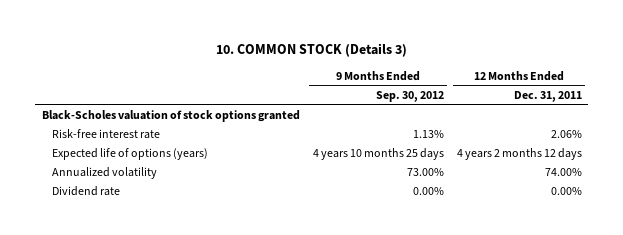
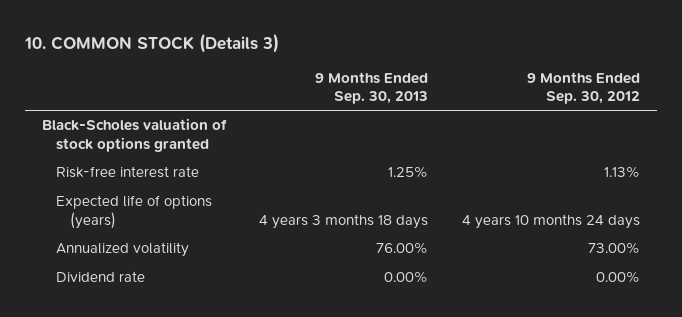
- | 9 Months Ended Sep. 30, 2012 | 12 Months Ended Dec. 31, 2011
+ | 9 Months Ended Sep. 30, 2013 | 9 Months Ended Sep. 30, 2012
- Expected life of options (years) | 4 years 10 months 25 days | 4 years 2 months 12 days
+ Expected life of options (years) | 4 years 3 months 18 days | 4 years 10 months 24 days

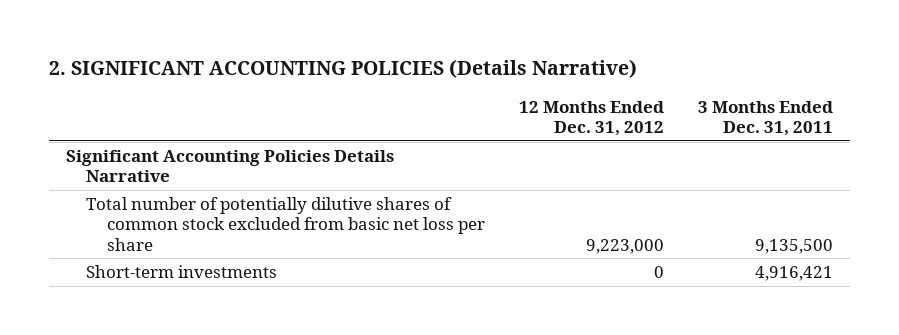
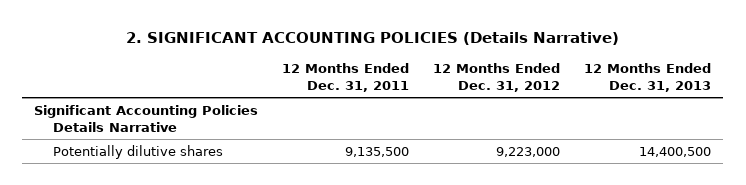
- | 12 Months Ended Dec. 31, 2012 | 3 Months Ended Dec. 31, 2011
+ | 12 Months Ended Dec. 31, 2011 | 12 Months Ended Dec. 31, 2012 | 12 Months Ended Dec. 31, 2013
- Total number of potentially dilutive shares of common stock excluded from basic net loss per share | 9,223,000 | 9,135,500
- Short-term investments | 0 | 4,916,421
+ Potentially dilutive shares | 9,135,500 | 9,223,000 | 14,400,500

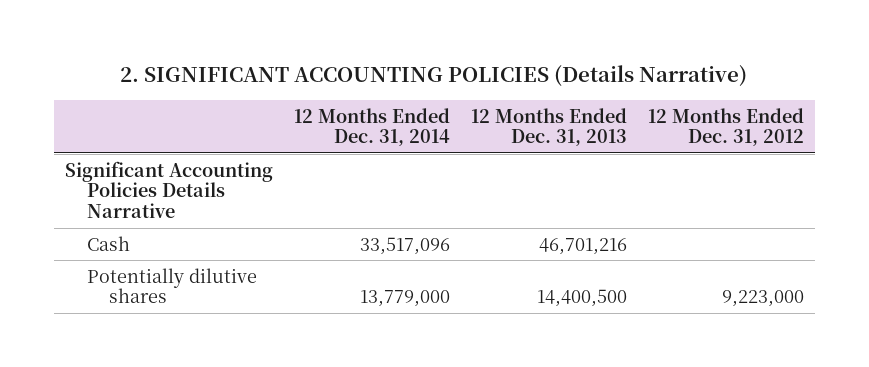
- | 12 Months Ended Dec. 31, 2011 | 12 Months Ended Dec. 31, 2012 | 12 Months Ended Dec. 31, 2013
+ | 12 Months Ended Dec. 31, 2014 | 12 Months Ended Dec. 31, 2013 | 12 Months Ended Dec. 31, 2012
+ Cash | 33,517,096 | 46,701,216 |

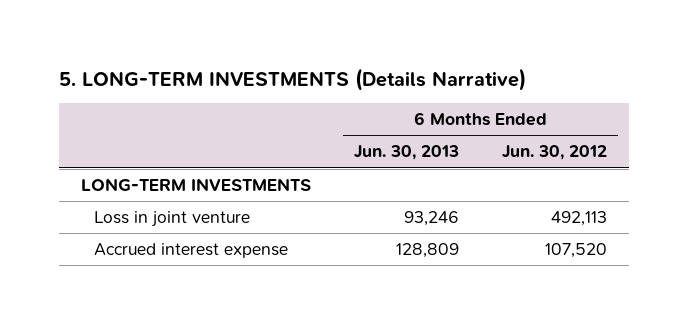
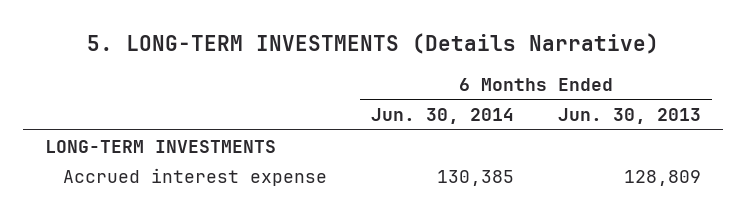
- | 6 Months Ended Jun. 30, 2013 | 6 Months Ended Jun. 30, 2012
+ | 6 Months Ended Jun. 30, 2014 | 6 Months Ended Jun. 30, 2013
- Loss in joint venture | 93,246 | 492,113

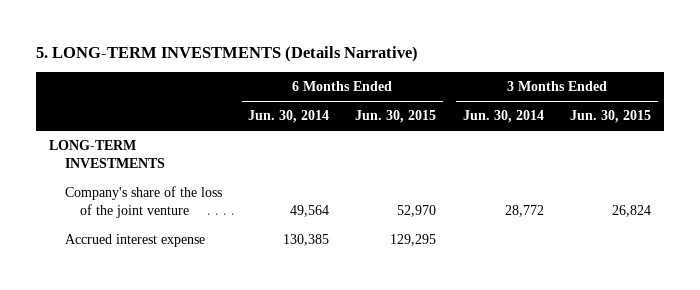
- | 6 Months Ended Jun. 30, 2014 | 6 Months Ended Jun. 30, 2013
+ | 6 Months Ended Jun. 30, 2014 | 6 Months Ended Jun. 30, 2015 | 3 Months Ended Jun. 30, 2014 | 3 Months Ended Jun. 30, 2015
+ Company's share of the loss of the joint venture | 49,564 | 52,970 | 28,772 | 26,824

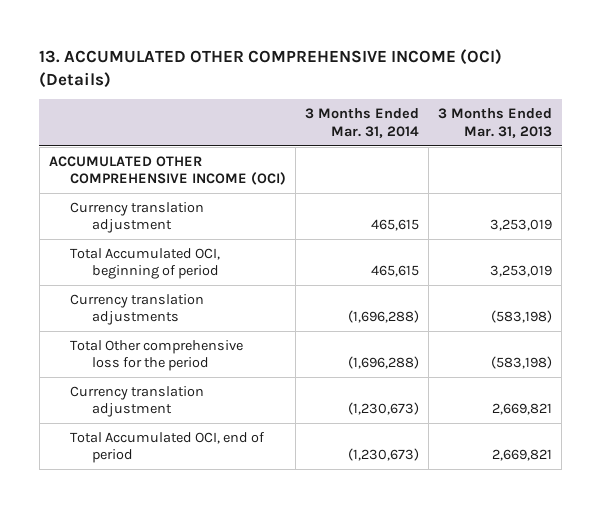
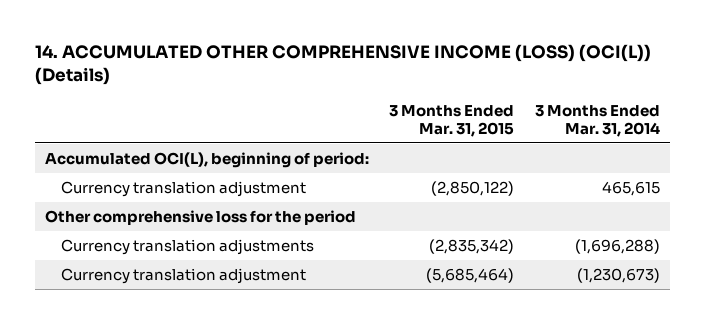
- 13. ACCUMULATED OTHER COMPREHENSIVE INCOME (OCI) (Details)
+ 14. ACCUMULATED OTHER COMPREHENSIVE INCOME (LOSS) (OCI(L)) (Details)
- | 3 Months Ended Mar. 31, 2014 | 3 Months Ended Mar. 31, 2013
+ | 3 Months Ended Mar. 31, 2015 | 3 Months Ended Mar. 31, 2014
- ACCUMULATED OTHER COMPREHENSIVE INCOME (OCI)
+ Accumulated OCI(L), beginning of period:
- Total Accumulated OCI, beginning of period | 465,615 | 3,253,019
+ Other comprehensive loss for the period
- Total Other comprehensive loss for the period | (1,696,288) | (583,198)
- Total Accumulated OCI, end of period | (1,230,673) | 2,669,821

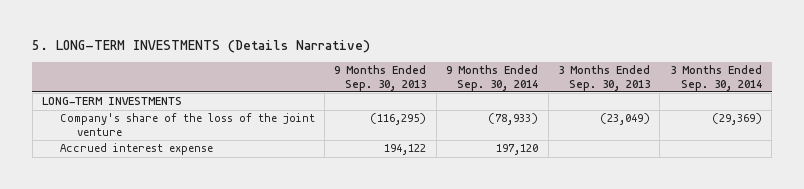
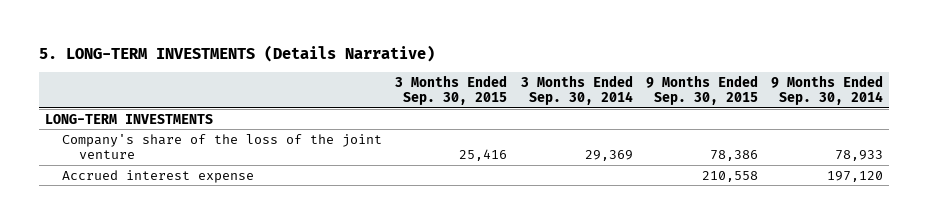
- | 9 Months Ended Sep. 30, 2013 | 9 Months Ended Sep. 30, 2014 | 3 Months Ended Sep. 30, 2013 | 3 Months Ended Sep. 30, 2014
+ | 3 Months Ended Sep. 30, 2015 | 3 Months Ended Sep. 30, 2014 | 9 Months Ended Sep. 30, 2015 | 9 Months Ended Sep. 30, 2014
- Company's share of the loss of the joint venture | (116,295) | (78,933) | (23,049) | (29,369)
+ Company's share of the loss of the joint venture | 25,416 | 29,369 | 78,386 | 78,933

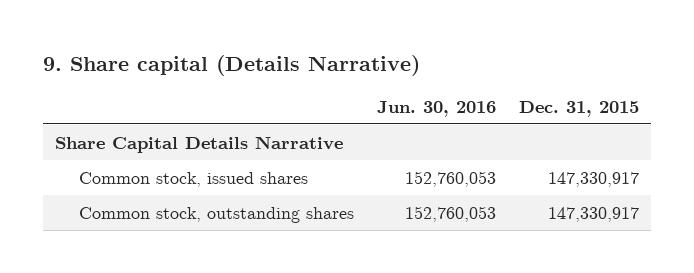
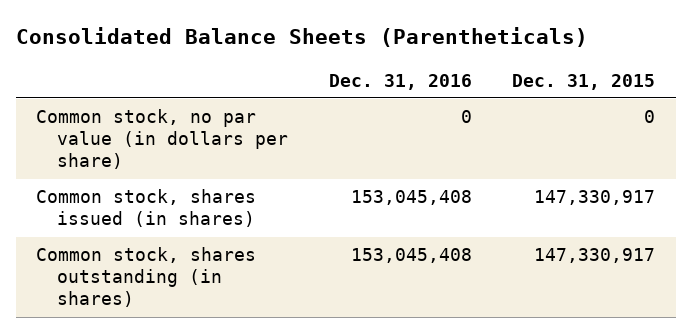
- 9. Share capital (Details Narrative)
+ Consolidated Balance Sheets (Parentheticals)
- | Jun. 30, 2016 | Dec. 31, 2015
+ | Dec. 31, 2016 | Dec. 31, 2015
- Share Capital Details Narrative
- Common stock, issued shares | 152,760,053 | 147,330,917
- Common stock, outstanding shares | 152,760,053 | 147,330,917
+ Common stock, no par value (in dollars per share) | 0 | 0
+ Common stock, shares issued (in shares) | 153,045,408 | 147,330,917
+ Common stock, shares outstanding (in shares) | 153,045,408 | 147,330,917

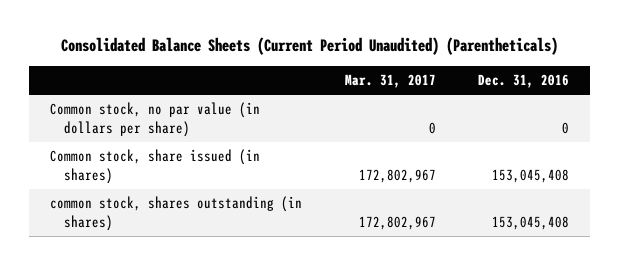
- Consolidated Balance Sheets (Parentheticals)
+ Consolidated Balance Sheets (Current Period Unaudited) (Parentheticals)
- | Dec. 31, 2016 | Dec. 31, 2015
+ | Mar. 31, 2017 | Dec. 31, 2016
- Common stock, shares issued (in shares) | 153,045,408 | 147,330,917
- Common stock, shares outstanding (in shares) | 153,045,408 | 147,330,917
+ Common stock, share issued (in shares) | 172,802,967 | 153,045,408
+ common stock, shares outstanding (in shares) | 172,802,967 | 153,045,408

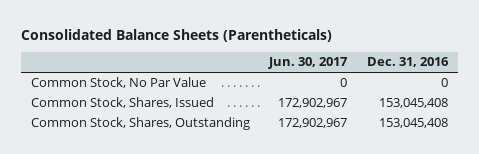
- Consolidated Balance Sheets (Current Period Unaudited) (Parentheticals)
+ Consolidated Balance Sheets (Parentheticals)
- | Mar. 31, 2017 | Dec. 31, 2016
+ | Jun. 30, 2017 | Dec. 31, 2016
- Common stock, no par value (in dollars per share) | 0 | 0
- Common stock, share issued (in shares) | 172,802,967 | 153,045,408
- common stock, shares outstanding (in shares) | 172,802,967 | 153,045,408
+ Common Stock, No Par Value | 0 | 0
+ Common Stock, Shares, Issued | 172,902,967 | 153,045,408
+ Common Stock, Shares, Outstanding | 172,902,967 | 153,045,408

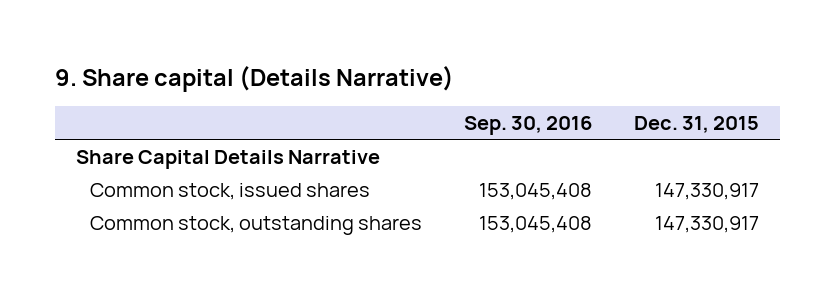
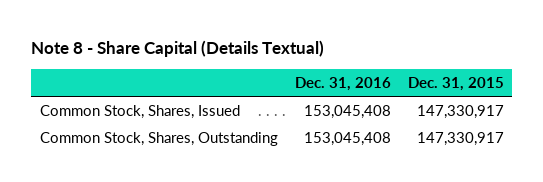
- 9. Share capital (Details Narrative)
+ Note 8 - Share Capital (Details Textual)
- | Sep. 30, 2016 | Dec. 31, 2015
+ | Dec. 31, 2016 | Dec. 31, 2015
- Share Capital Details Narrative
- Common stock, issued shares | 153,045,408 | 147,330,917
- Common stock, outstanding shares | 153,045,408 | 147,330,917
+ Common Stock, Shares, Issued | 153,045,408 | 147,330,917
+ Common Stock, Shares, Outstanding | 153,045,408 | 147,330,917

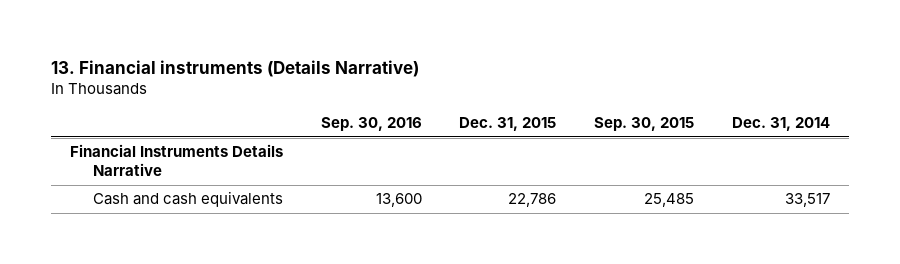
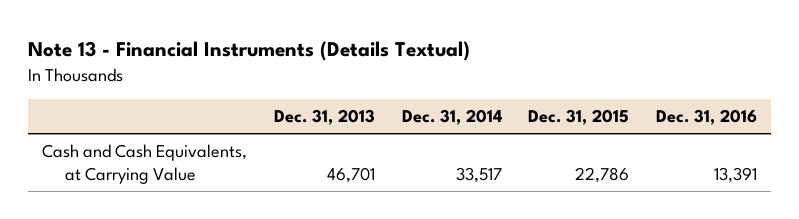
- 13. Financial instruments (Details Narrative)
+ Note 13 - Financial Instruments (Details Textual)
- | Sep. 30, 2016 | Dec. 31, 2015 | Sep. 30, 2015 | Dec. 31, 2014
+ | Dec. 31, 2013 | Dec. 31, 2014 | Dec. 31, 2015 | Dec. 31, 2016
- Financial Instruments Details Narrative
- Cash and cash equivalents | 13,600 | 22,786 | 25,485 | 33,517
+ Cash and Cash Equivalents, at Carrying Value | 46,701 | 33,517 | 22,786 | 13,391

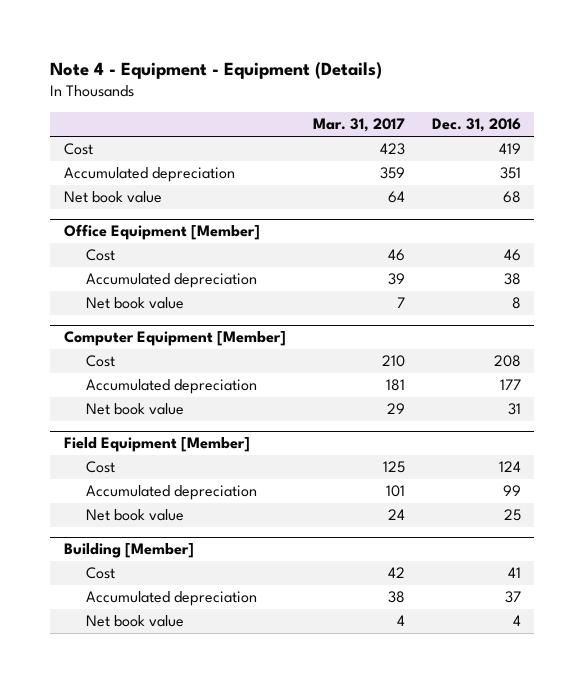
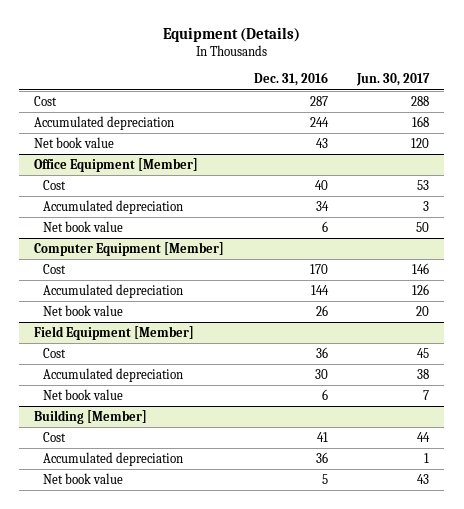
- Note 4 - Equipment - Equipment (Details)
+ Equipment (Details)
- | Mar. 31, 2017 | Dec. 31, 2016
+ | Dec. 31, 2016 | Jun. 30, 2017
- Cost | 423 | 419
- Accumulated depreciation | 359 | 351
- Net book value | 64 | 68
+ Cost | 287 | 288
+ Accumulated depreciation | 244 | 168
+ Net book value | 43 | 120
@ Office Equipment [Member]
- Cost | 46 | 46
- Accumulated depreciation | 39 | 38
- Net book value | 7 | 8
+ Cost | 40 | 53
+ Accumulated depreciation | 34 | 3
+ Net book value | 6 | 50
@ Computer Equipment [Member]
- Cost | 210 | 208
- Accumulated depreciation | 181 | 177
- Net book value | 29 | 31
+ Cost | 170 | 146
+ Accumulated depreciation | 144 | 126
+ Net book value | 26 | 20
@ Field Equipment [Member]
- Cost | 125 | 124
- Accumulated depreciation | 101 | 99
- Net book value | 24 | 25
+ Cost | 36 | 45
+ Accumulated depreciation | 30 | 38
+ Net book value | 6 | 7
@ Building [Member]
- Accumulated depreciation | 38 | 37
- Net book value | 4 | 4
+ Accumulated depreciation | 36 | 1
+ Net book value | 5 | 43

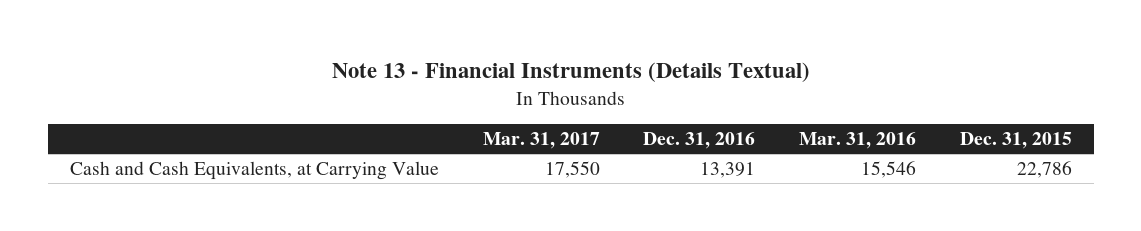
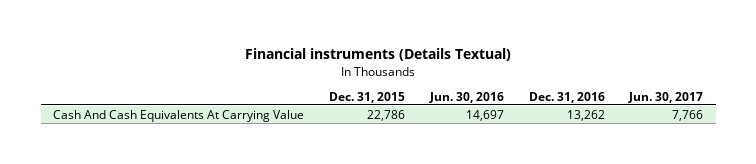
- Note 13 - Financial Instruments (Details Textual)
+ Financial instruments (Details Textual)
- | Mar. 31, 2017 | Dec. 31, 2016 | Mar. 31, 2016 | Dec. 31, 2015
+ | Dec. 31, 2015 | Jun. 30, 2016 | Dec. 31, 2016 | Jun. 30, 2017
- Cash and Cash Equivalents, at Carrying Value | 17,550 | 13,391 | 15,546 | 22,786
+ Cash And Cash Equivalents At Carrying Value | 22,786 | 14,697 | 13,262 | 7,766

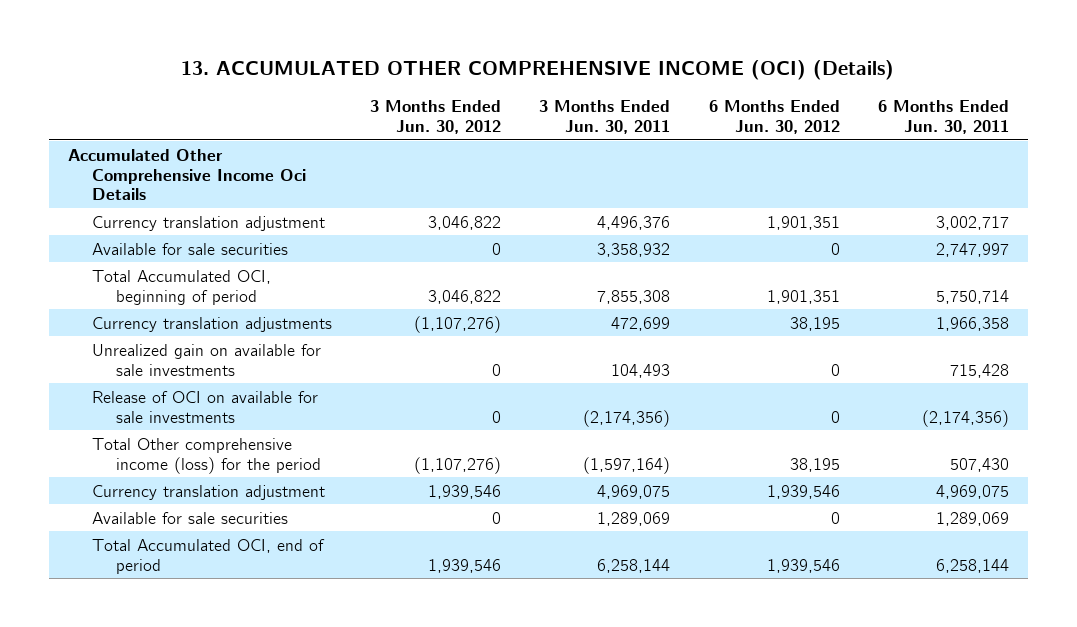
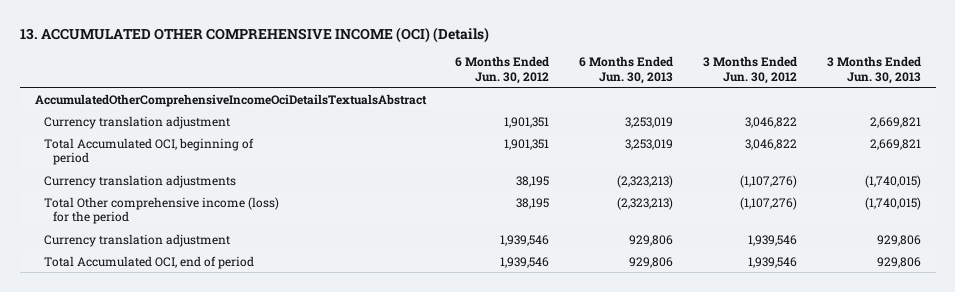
- | 3 Months Ended Jun. 30, 2012 | 3 Months Ended Jun. 30, 2011 | 6 Months Ended Jun. 30, 2012 | 6 Months Ended Jun. 30, 2011
+ | 6 Months Ended Jun. 30, 2012 | 6 Months Ended Jun. 30, 2013 | 3 Months Ended Jun. 30, 2012 | 3 Months Ended Jun. 30, 2013
- Accumulated Other Comprehensive Income Oci Details
+ AccumulatedOtherComprehensiveIncomeOciDetailsTextualsAbstract
- Available for sale securities | 0 | 3,358,932 | 0 | 2,747,997
- Unrealized gain on available for sale investments | 0 | 104,493 | 0 | 715,428
- Release of OCI on available for sale investments | 0 | (2,174,356) | 0 | (2,174,356)
- Available for sale securities | 0 | 1,289,069 | 0 | 1,289,069

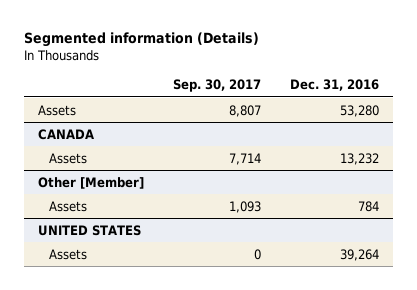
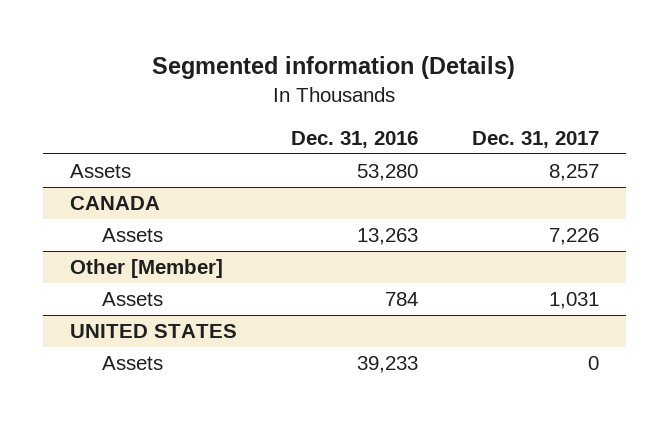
- | Sep. 30, 2017 | Dec. 31, 2016
+ | Dec. 31, 2016 | Dec. 31, 2017
@ CANADA
- Assets | 7,714 | 13,232
+ Assets | 13,263 | 7,226
@ UNITED STATES
- Assets | 0 | 39,264
+ Assets | 39,233 | 0

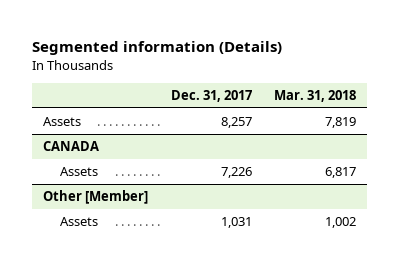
- | Dec. 31, 2016 | Dec. 31, 2017
+ | Dec. 31, 2017 | Mar. 31, 2018
- UNITED STATES
- Assets | 39,233 | 0

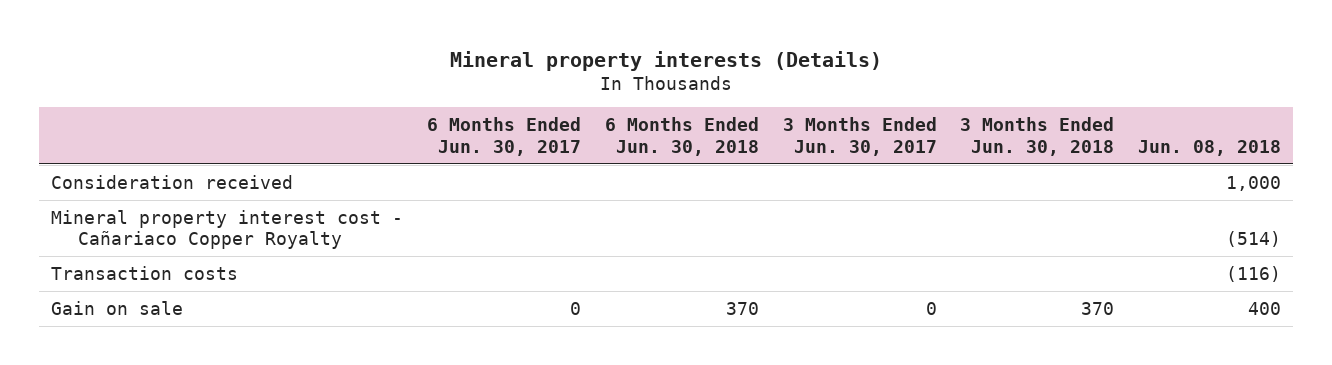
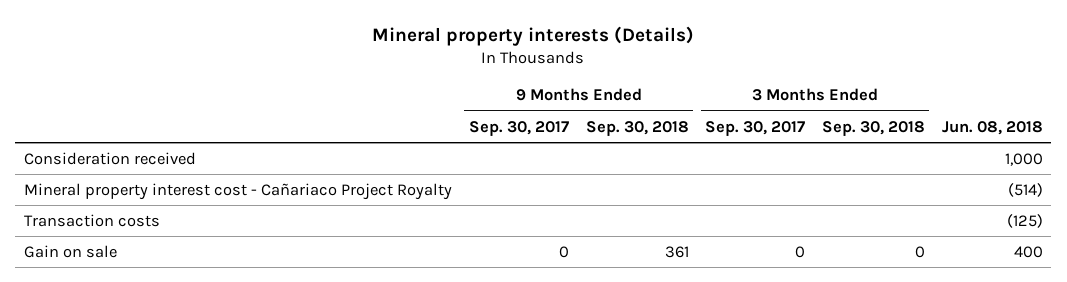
- | 6 Months Ended Jun. 30, 2017 | 6 Months Ended Jun. 30, 2018 | 3 Months Ended Jun. 30, 2017 | 3 Months Ended Jun. 30, 2018 | Jun. 08, 2018
+ | 9 Months Ended Sep. 30, 2017 | 9 Months Ended Sep. 30, 2018 | 3 Months Ended Sep. 30, 2017 | 3 Months Ended Sep. 30, 2018 | Jun. 08, 2018
- Mineral property interest cost - Cañariaco Copper Royalty | | | | | (514)
- Transaction costs | | | | | (116)
+ Mineral property interest cost - Cañariaco Project Royalty | | | | | (514)
+ Transaction costs | | | | | (125)

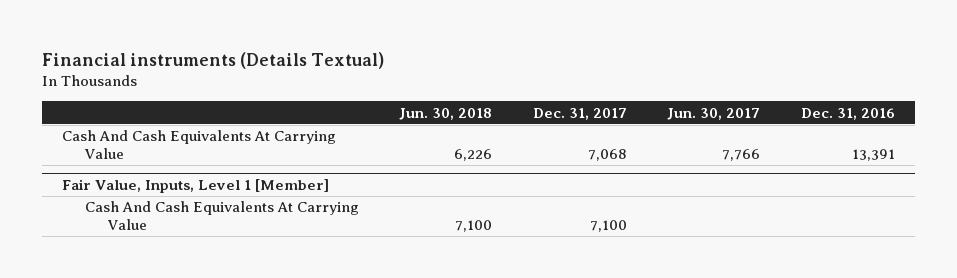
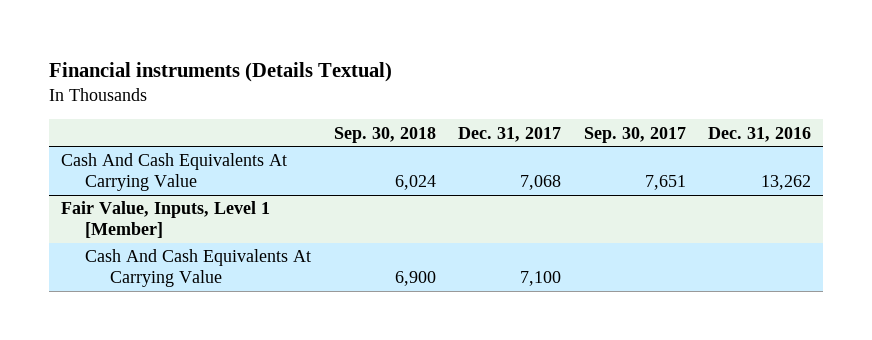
- | Jun. 30, 2018 | Dec. 31, 2017 | Jun. 30, 2017 | Dec. 31, 2016
+ | Sep. 30, 2018 | Dec. 31, 2017 | Sep. 30, 2017 | Dec. 31, 2016
- Cash And Cash Equivalents At Carrying Value | 6,226 | 7,068 | 7,766 | 13,391
+ Cash And Cash Equivalents At Carrying Value | 6,024 | 7,068 | 7,651 | 13,262

